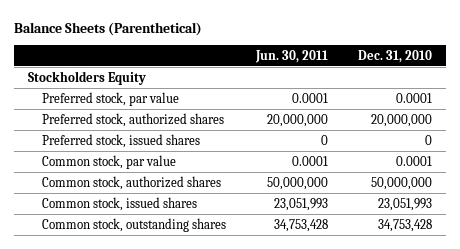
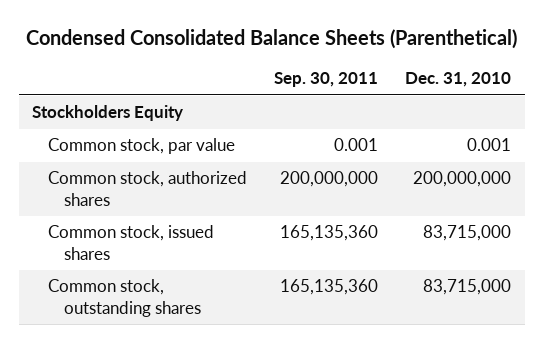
- Balance Sheets (Parenthetical)
+ Condensed Consolidated Balance Sheets (Parenthetical)
- | Jun. 30, 2011 | Dec. 31, 2010
+ | Sep. 30, 2011 | Dec. 31, 2010
- Preferred stock, par value | 0.0001 | 0.0001
- Preferred stock, authorized shares | 20,000,000 | 20,000,000
- Preferred stock, issued shares | 0 | 0
- Common stock, par value | 0.0001 | 0.0001
- Common stock, authorized shares | 50,000,000 | 50,000,000
- Common stock, issued shares | 23,051,993 | 23,051,993
- Common stock, outstanding shares | 34,753,428 | 34,753,428
+ Common stock, par value | 0.001 | 0.001
+ Common stock, authorized shares | 200,000,000 | 200,000,000
+ Common stock, issued shares | 165,135,360 | 83,715,000
+ Common stock, outstanding shares | 165,135,360 | 83,715,000

